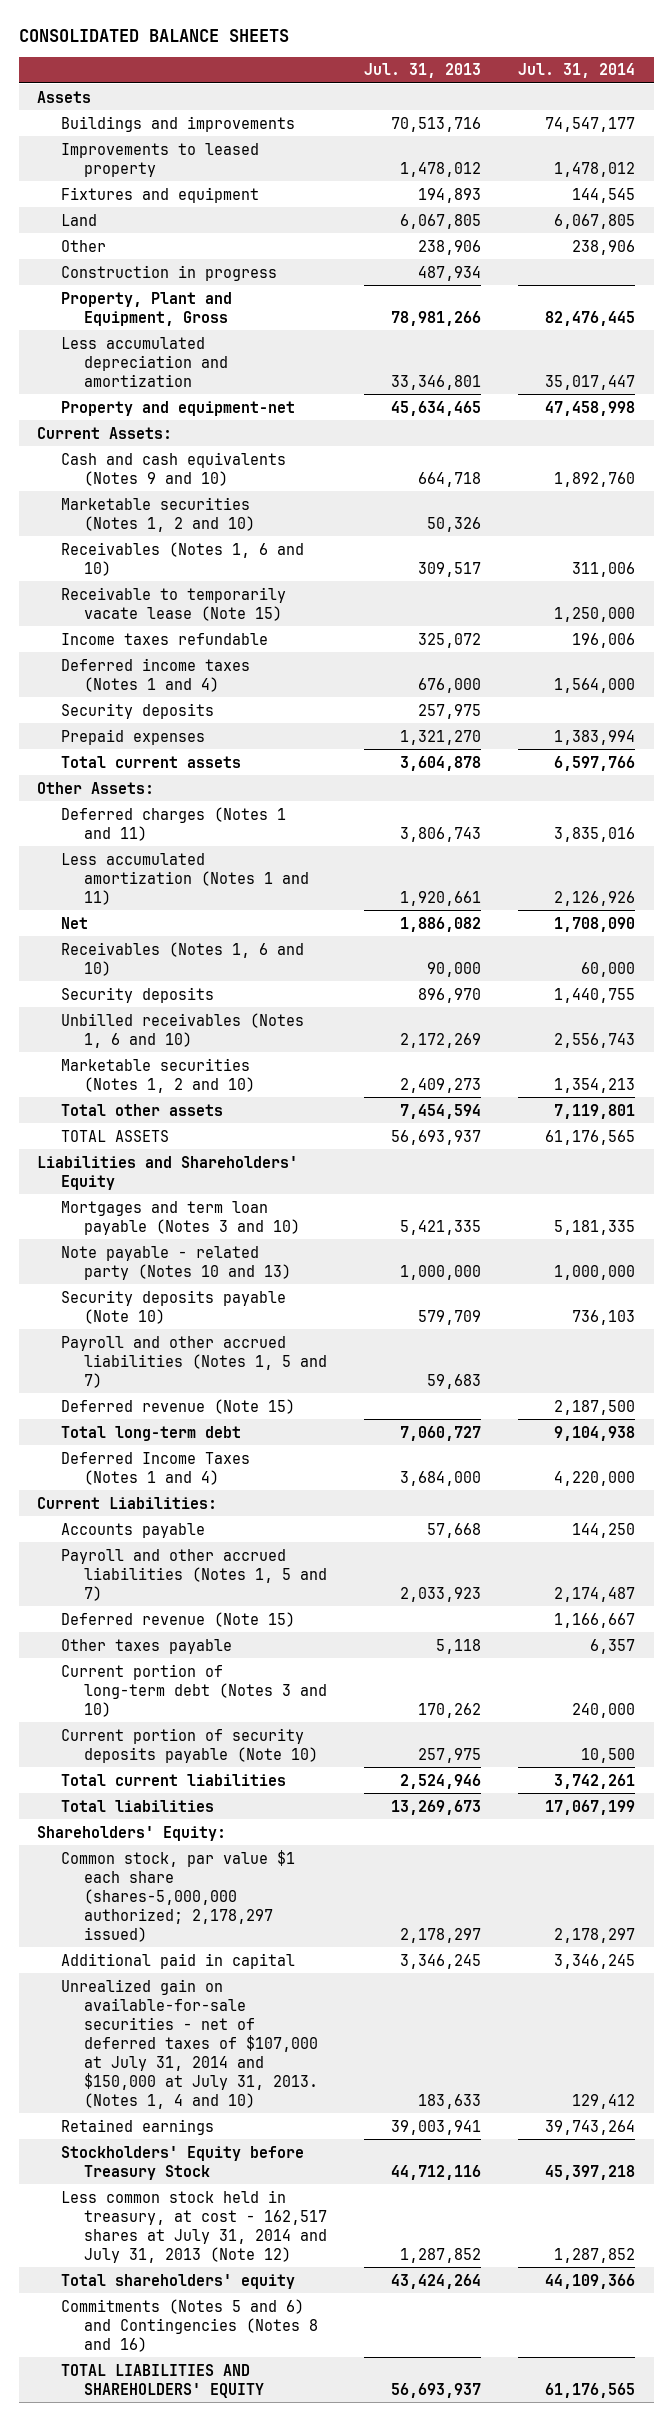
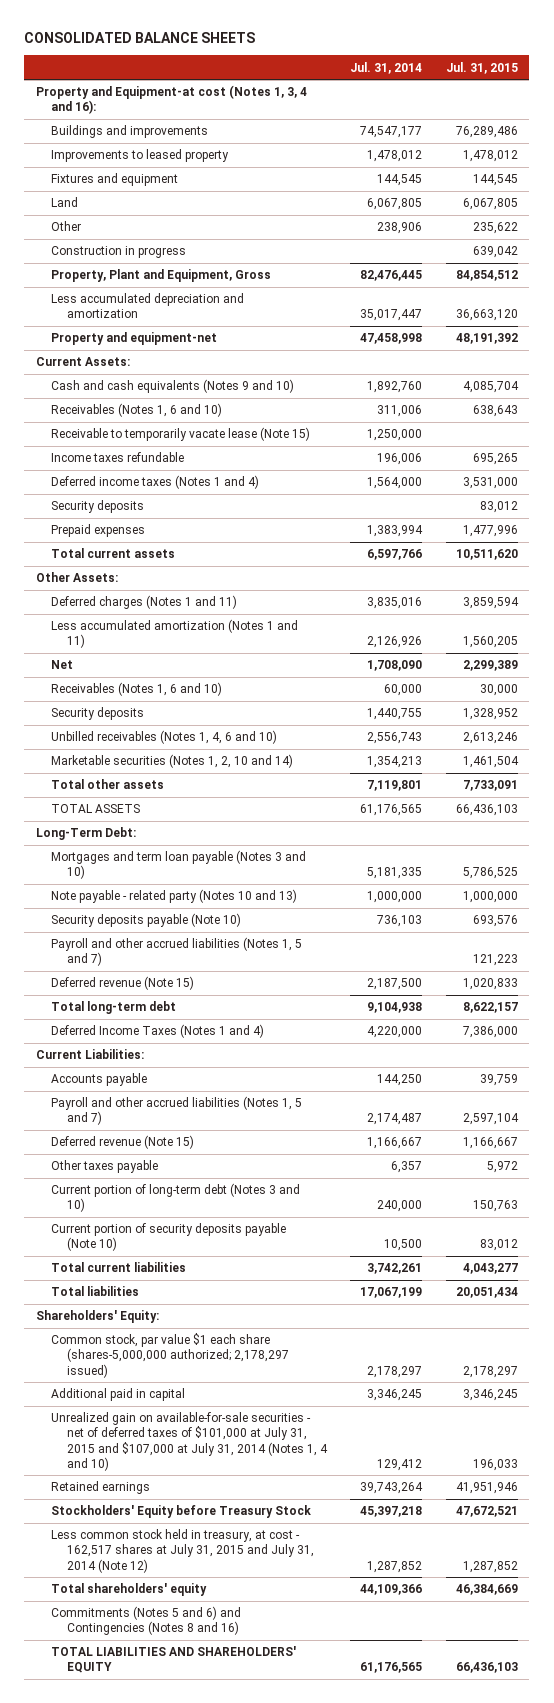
- | Jul. 31, 2013 | Jul. 31, 2014
+ | Jul. 31, 2014 | Jul. 31, 2015
- Assets
+ Property and Equipment-at cost (Notes 1, 3, 4 and 16):
- Marketable securities (Notes 1, 2 and 10) | 50,326 |
- Unbilled receivables (Notes 1, 6 and 10) | 2,172,269 | 2,556,743
- Marketable securities (Notes 1, 2 and 10) | 2,409,273 | 1,354,213
+ Unbilled receivables (Notes 1, 4, 6 and 10) | 2,556,743 | 2,613,246
+ Marketable securities (Notes 1, 2, 10 and 14) | 1,354,213 | 1,461,504
- Liabilities and Shareholders' Equity
+ Long-Term Debt:
- Unrealized gain on available-for-sale securities - net of deferred taxes of $107,000 at July 31, 2014 and $150,000 at July 31, 2013. (Notes 1, 4 and 10) | 183,633 | 129,412
+ Unrealized gain on available-for-sale securities - net of deferred taxes of $101,000 at July 31, 2015 and $107,000 at July 31, 2014 (Notes 1, 4 and 10) | 129,412 | 196,033
- Less common stock held in treasury, at cost - 162,517 shares at July 31, 2014 and July 31, 2013 (Note 12) | 1,287,852 | 1,287,852
+ Less common stock held in treasury, at cost - 162,517 shares at July 31, 2015 and July 31, 2014 (Note 12) | 1,287,852 | 1,287,852

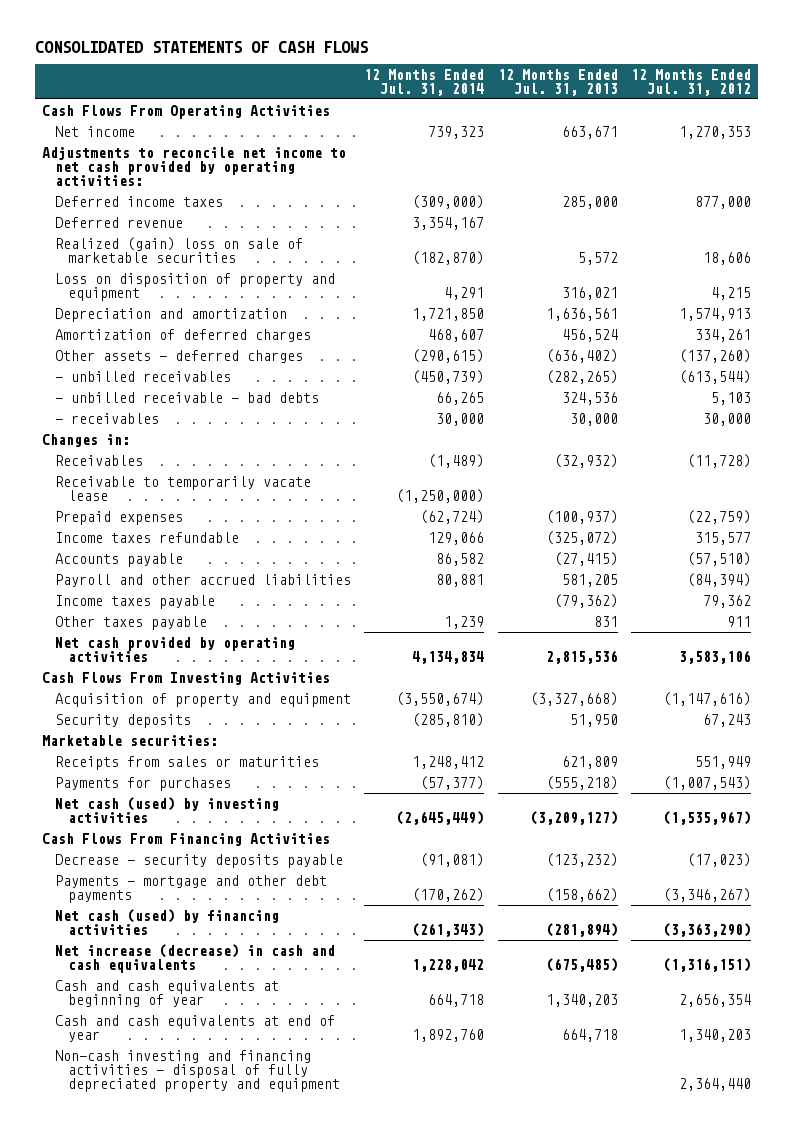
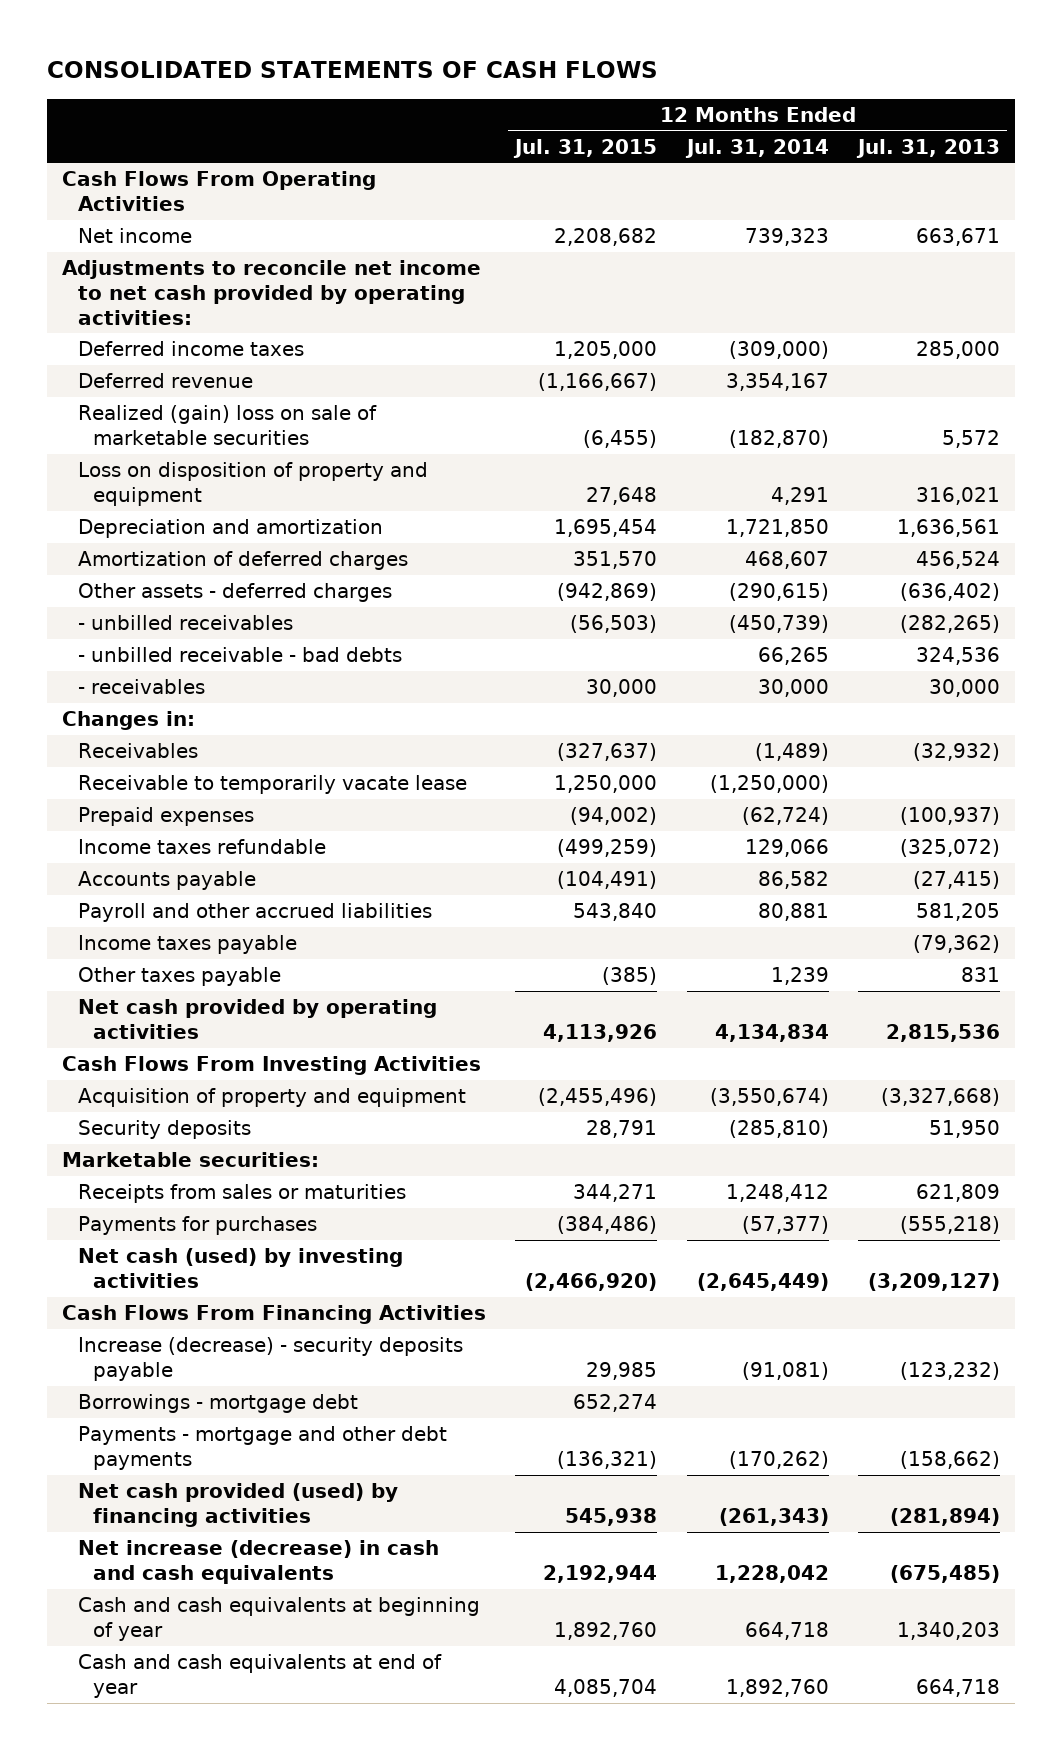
- | 12 Months Ended Jul. 31, 2014 | 12 Months Ended Jul. 31, 2013 | 12 Months Ended Jul. 31, 2012
+ | 12 Months Ended Jul. 31, 2015 | 12 Months Ended Jul. 31, 2014 | 12 Months Ended Jul. 31, 2013
- Decrease - security deposits payable | (91,081) | (123,232) | (17,023)
+ Increase (decrease) - security deposits payable | 29,985 | (91,081) | (123,232)
+ Borrowings - mortgage debt | 652,274 | |
- Net cash (used) by financing activities | (261,343) | (281,894) | (3,363,290)
+ Net cash provided (used) by financing activities | 545,938 | (261,343) | (281,894)
- Non-cash investing and financing activities - disposal of fully depreciated property and equipment | | | 2,364,440

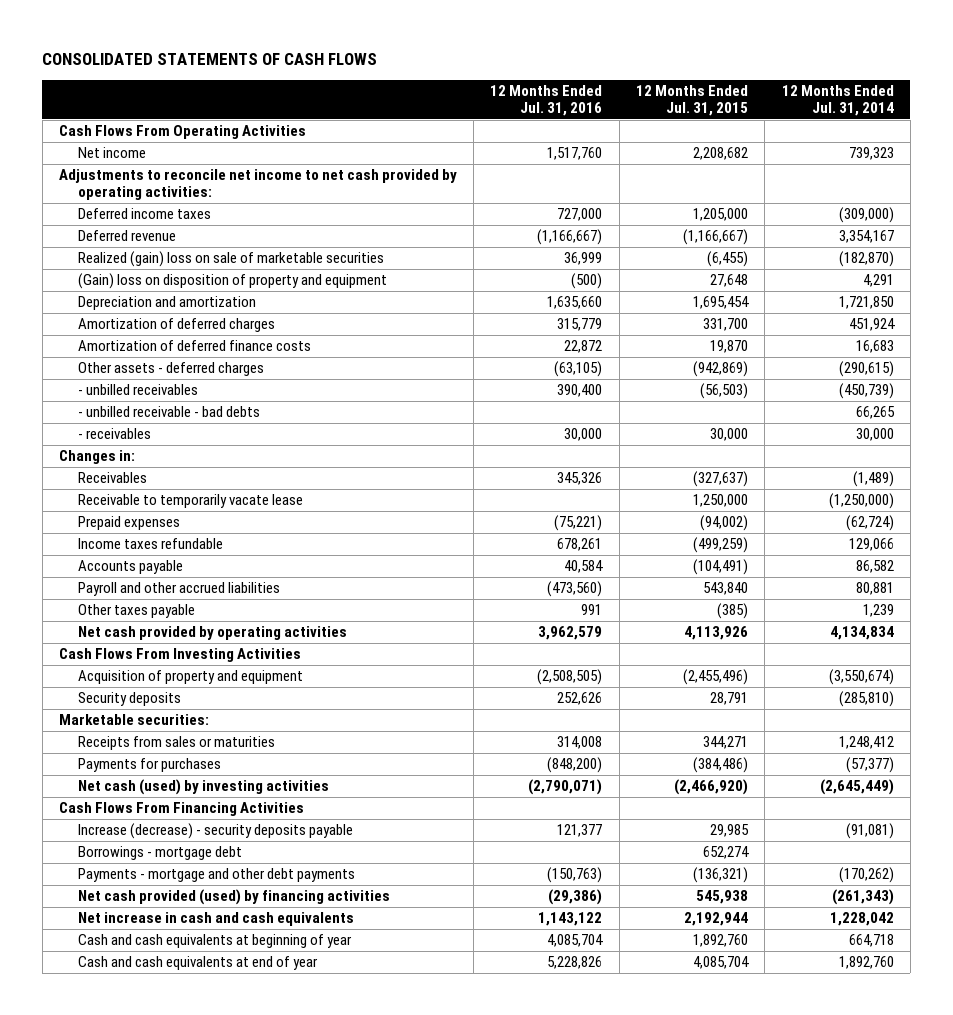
- | 12 Months Ended Jul. 31, 2015 | 12 Months Ended Jul. 31, 2014 | 12 Months Ended Jul. 31, 2013
+ | 12 Months Ended Jul. 31, 2016 | 12 Months Ended Jul. 31, 2015 | 12 Months Ended Jul. 31, 2014
- Loss on disposition of property and equipment | 27,648 | 4,291 | 316,021
+ (Gain) loss on disposition of property and equipment | (500) | 27,648 | 4,291
- Amortization of deferred charges | 351,570 | 468,607 | 456,524
+ Amortization of deferred charges | 315,779 | 331,700 | 451,924
+ Amortization of deferred finance costs | 22,872 | 19,870 | 16,683
- Income taxes payable | | | (79,362)
- Net increase (decrease) in cash and cash equivalents | 2,192,944 | 1,228,042 | (675,485)
+ Net increase in cash and cash equivalents | 1,143,122 | 2,192,944 | 1,228,042

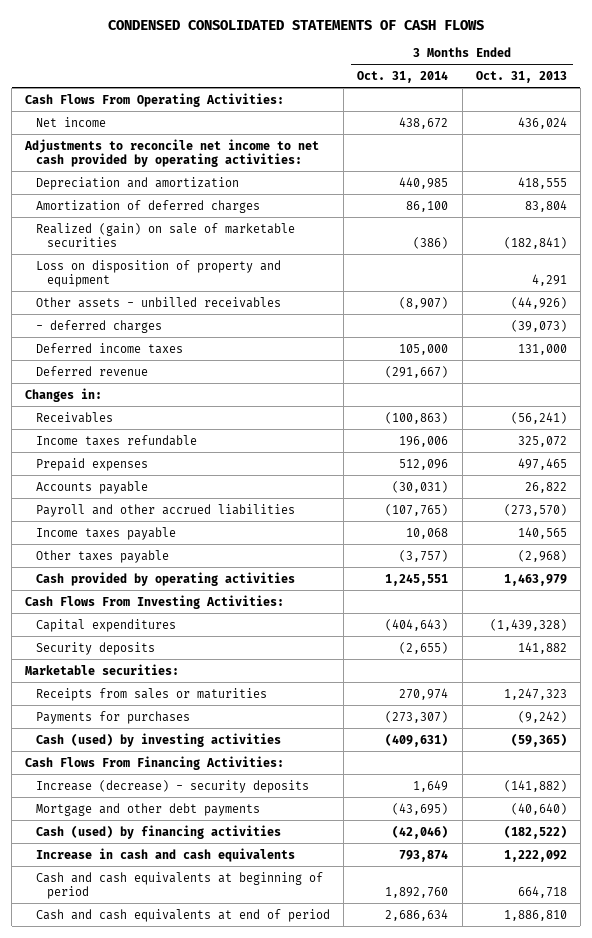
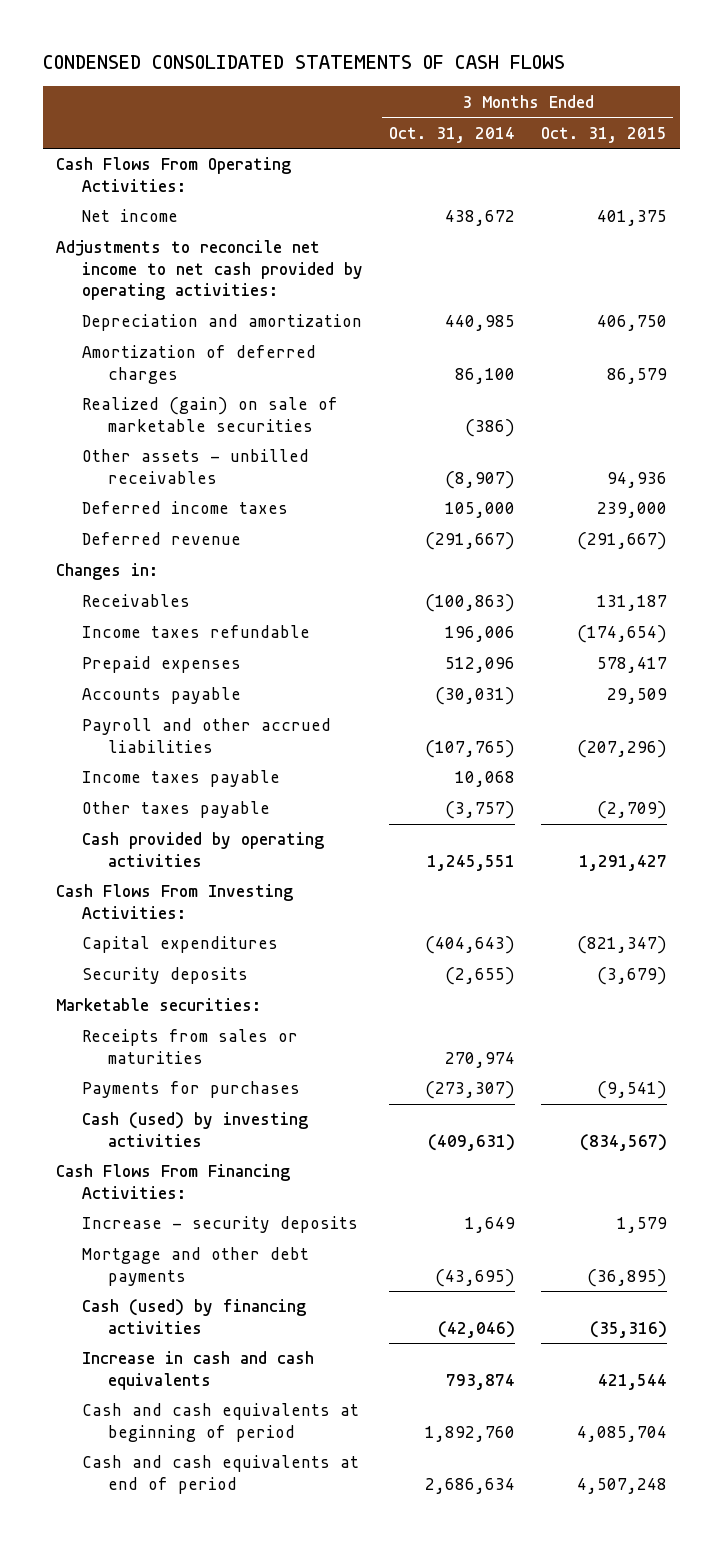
- | 3 Months Ended Oct. 31, 2014 | 3 Months Ended Oct. 31, 2013
+ | 3 Months Ended Oct. 31, 2014 | 3 Months Ended Oct. 31, 2015
- Loss on disposition of property and equipment | | 4,291
- - deferred charges | | (39,073)
- Increase (decrease) - security deposits | 1,649 | (141,882)
+ Increase - security deposits | 1,649 | 1,579

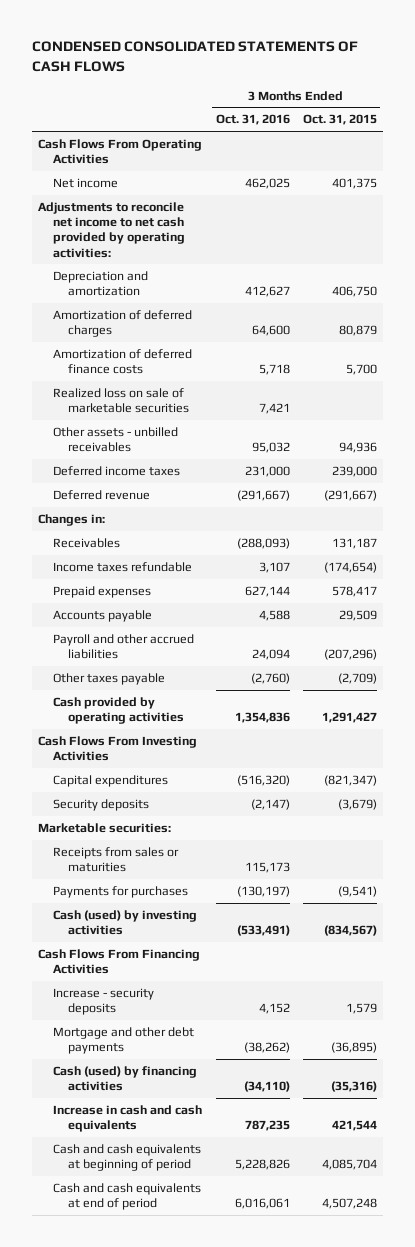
- | 3 Months Ended Oct. 31, 2014 | 3 Months Ended Oct. 31, 2015
+ | 3 Months Ended Oct. 31, 2016 | 3 Months Ended Oct. 31, 2015
- Cash Flows From Operating Activities:
+ Cash Flows From Operating Activities
- Amortization of deferred charges | 86,100 | 86,579
- Realized (gain) on sale of marketable securities | (386) |
+ Amortization of deferred charges | 64,600 | 80,879
+ Amortization of deferred finance costs | 5,718 | 5,700
+ Realized loss on sale of marketable securities | 7,421 |
- Income taxes payable | 10,068 |
- Cash Flows From Investing Activities:
+ Cash Flows From Investing Activities
- Cash Flows From Financing Activities:
+ Cash Flows From Financing Activities

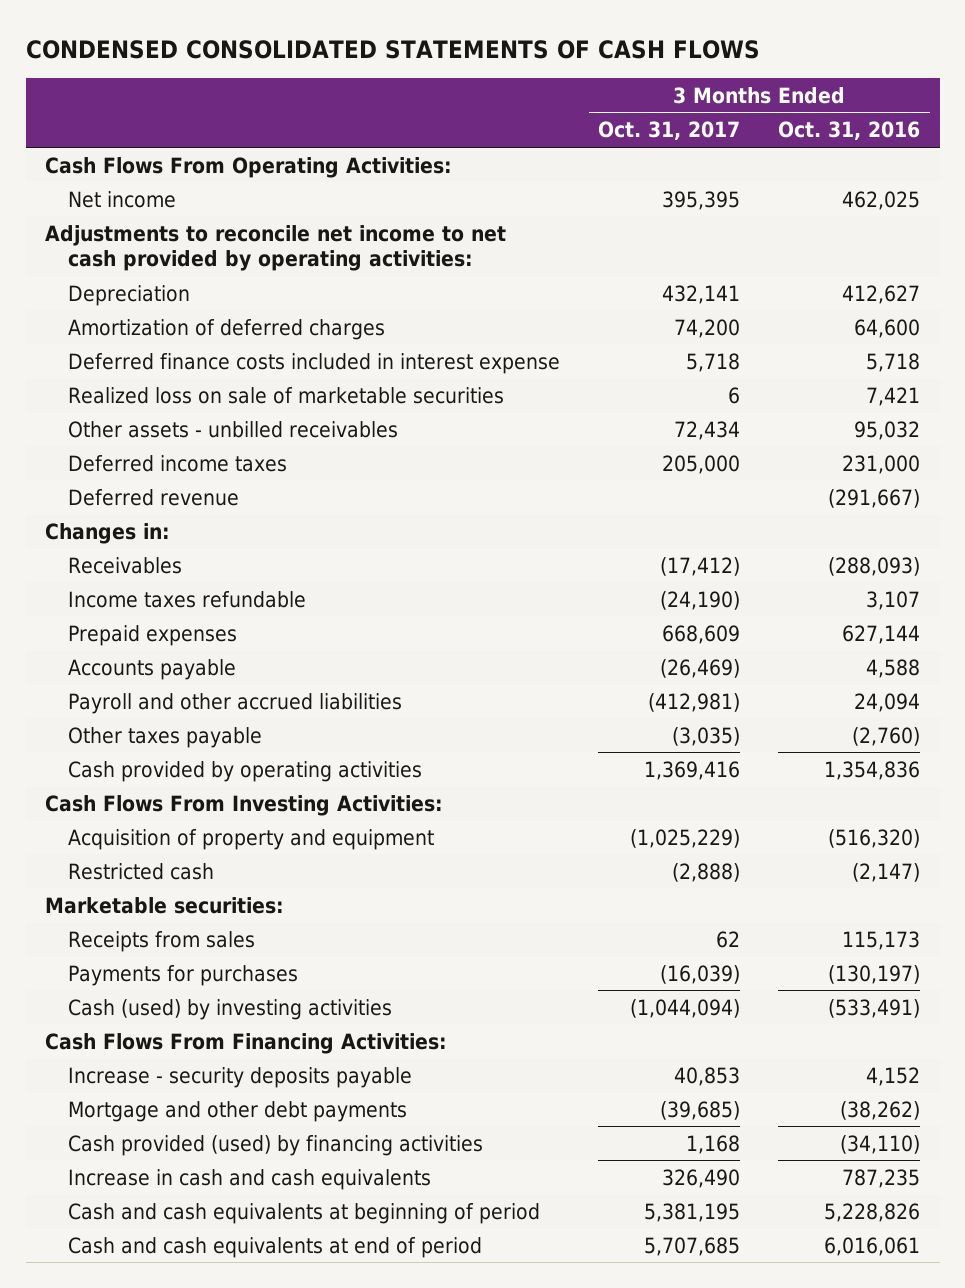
- | 3 Months Ended Oct. 31, 2016 | 3 Months Ended Oct. 31, 2015
+ | 3 Months Ended Oct. 31, 2017 | 3 Months Ended Oct. 31, 2016
- Cash Flows From Operating Activities
+ Cash Flows From Operating Activities:
- Depreciation and amortization | 412,627 | 406,750
+ Depreciation | 432,141 | 412,627
- Amortization of deferred finance costs | 5,718 | 5,700
+ Deferred finance costs included in interest expense | 5,718 | 5,718
- Cash Flows From Investing Activities
- Capital expenditures | (516,320) | (821,347)
- Security deposits | (2,147) | (3,679)
+ Cash Flows From Investing Activities:
+ Acquisition of property and equipment | (1,025,229) | (516,320)
+ Restricted cash | (2,888) | (2,147)
- Receipts from sales or maturities | 115,173 |
+ Receipts from sales | 62 | 115,173
- Cash Flows From Financing Activities
- Increase - security deposits | 4,152 | 1,579
+ Cash Flows From Financing Activities:
+ Increase - security deposits payable | 40,853 | 4,152
- Cash (used) by financing activities | (34,110) | (35,316)
+ Cash provided (used) by financing activities | 1,168 | (34,110)

